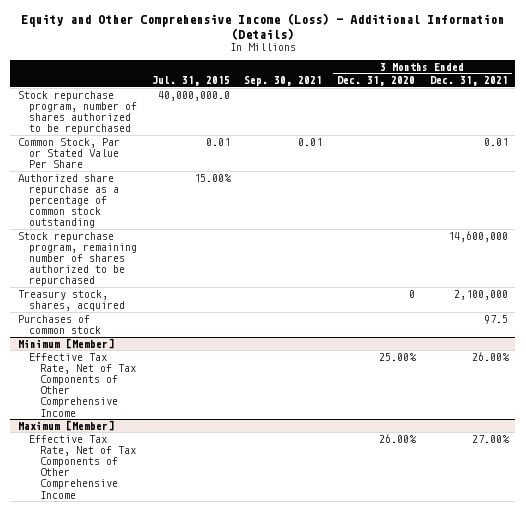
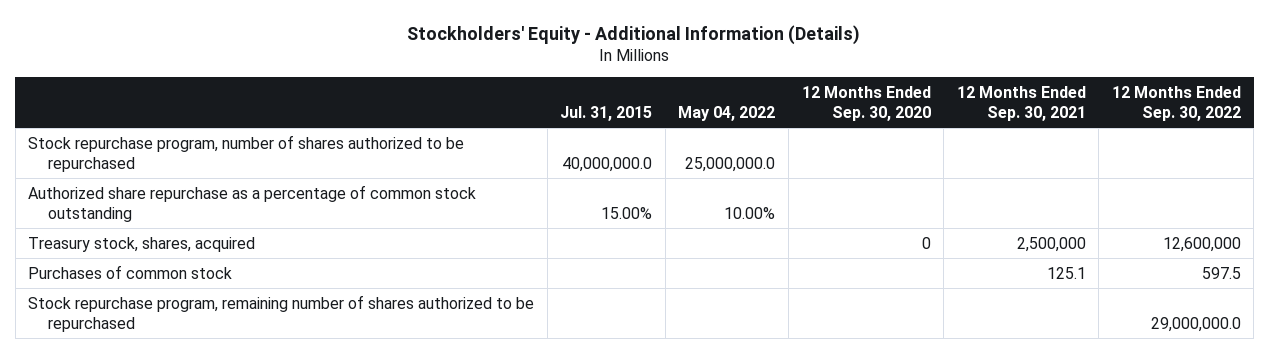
- Equity and Other Comprehensive Income (Loss) - Additional Information (Details)
+ Stockholders' Equity - Additional Information (Details)
- | Jul. 31, 2015 | Sep. 30, 2021 | 3 Months Ended Dec. 31, 2020 | 3 Months Ended Dec. 31, 2021
+ | Jul. 31, 2015 | May 04, 2022 | 12 Months Ended Sep. 30, 2020 | 12 Months Ended Sep. 30, 2021 | 12 Months Ended Sep. 30, 2022
- Common Stock, Par or Stated Value Per Share | 0.01 | 0.01 | | 0.01
- Minimum [Member]
- Effective Tax Rate, Net of Tax Components of Other Comprehensive Income | | | 25.00% | 26.00%
- Maximum [Member]
- Effective Tax Rate, Net of Tax Components of Other Comprehensive Income | | | 26.00% | 27.00%
moved down: Stock repurchase program, remaining number of shares authorized to be repurchased | | | | | 29,000,000.0

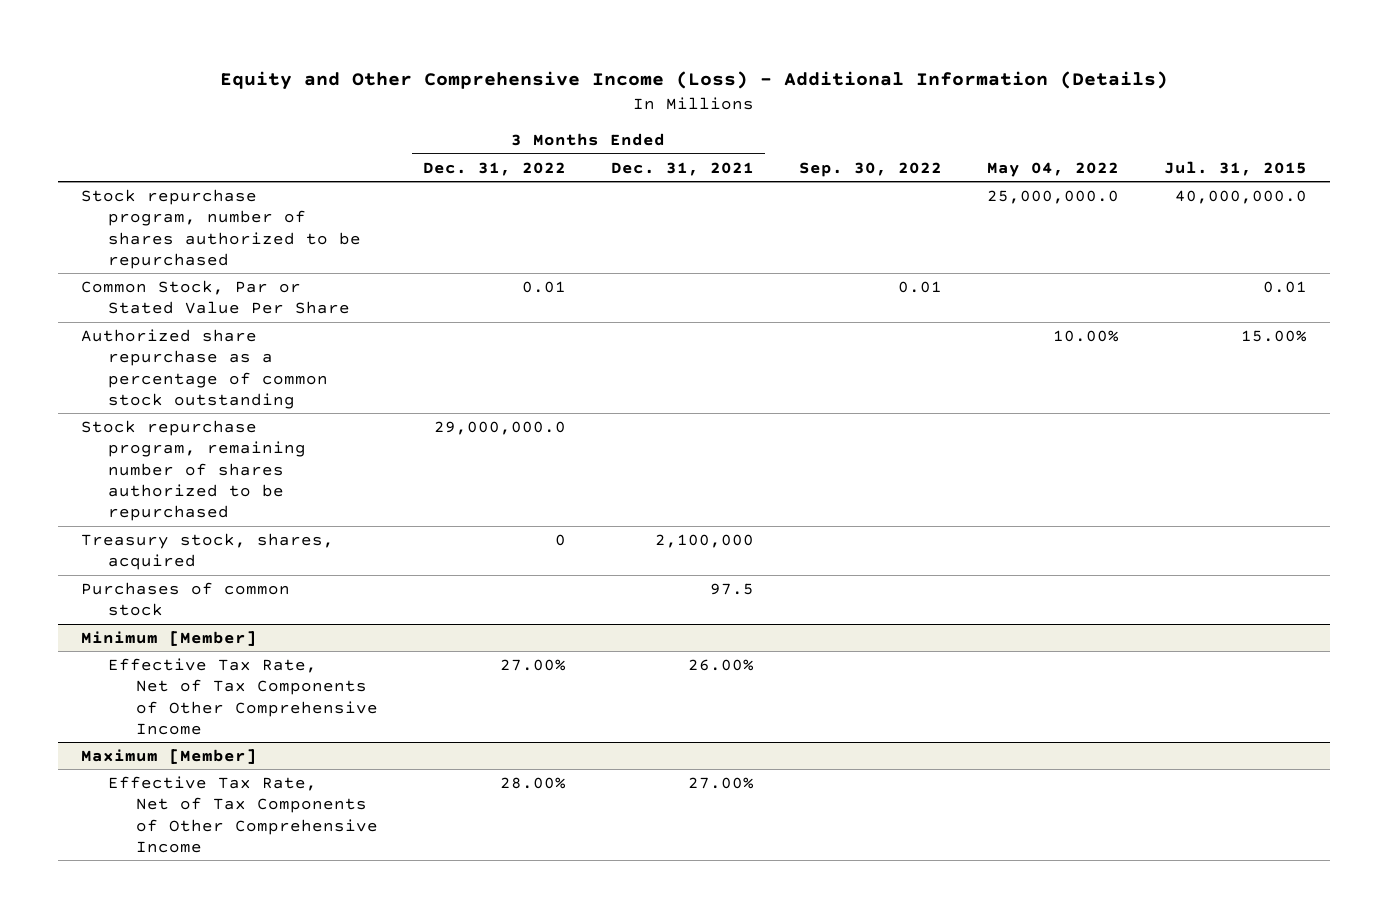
- Stockholders' Equity - Additional Information (Details)
+ Equity and Other Comprehensive Income (Loss) - Additional Information (Details)
- | Jul. 31, 2015 | May 04, 2022 | 12 Months Ended Sep. 30, 2020 | 12 Months Ended Sep. 30, 2021 | 12 Months Ended Sep. 30, 2022
+ | 3 Months Ended Dec. 31, 2022 | 3 Months Ended Dec. 31, 2021 | Sep. 30, 2022 | May 04, 2022 | Jul. 31, 2015
+ Common Stock, Par or Stated Value Per Share | 0.01 | | 0.01 | | 0.01
moved up: Stock repurchase program, remaining number of shares authorized to be repurchased | 29,000,000.0 | | | |
+ Minimum [Member]
+ Effective Tax Rate, Net of Tax Components of Other Comprehensive Income | 27.00% | 26.00% | | |
+ Maximum [Member]
+ Effective Tax Rate, Net of Tax Components of Other Comprehensive Income | 28.00% | 27.00% | | |

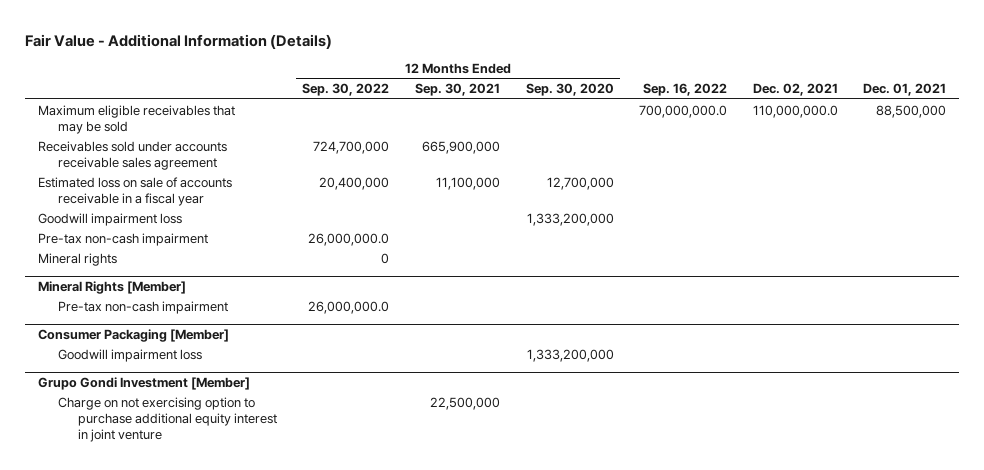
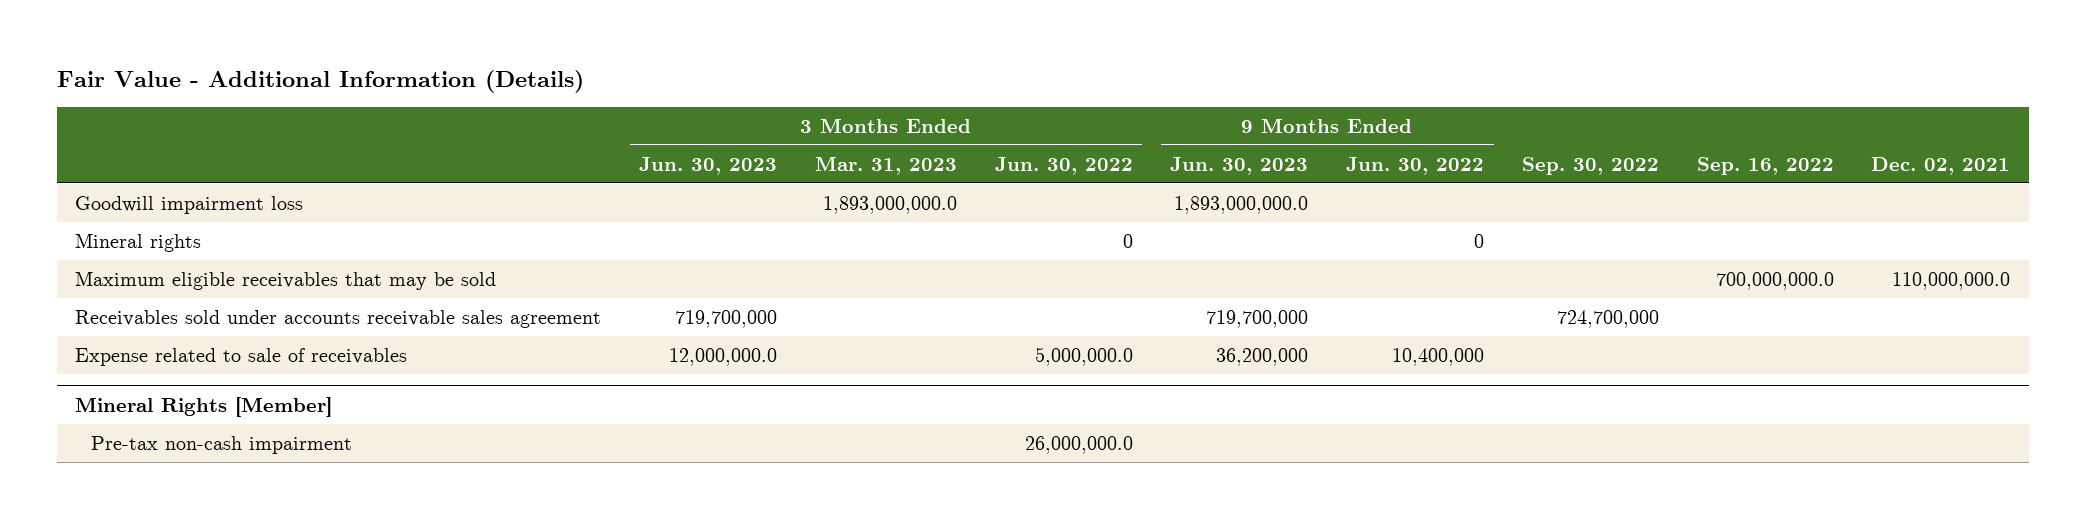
- | 12 Months Ended Sep. 30, 2022 | 12 Months Ended Sep. 30, 2021 | 12 Months Ended Sep. 30, 2020 | Sep. 16, 2022 | Dec. 02, 2021 | Dec. 01, 2021
+ | 3 Months Ended Jun. 30, 2023 | 3 Months Ended Mar. 31, 2023 | 3 Months Ended Jun. 30, 2022 | 9 Months Ended Jun. 30, 2023 | 9 Months Ended Jun. 30, 2022 | Sep. 30, 2022 | Sep. 16, 2022 | Dec. 02, 2021
- Estimated loss on sale of accounts receivable in a fiscal year | 20,400,000 | 11,100,000 | 12,700,000 | | |
- Pre-tax non-cash impairment | 26,000,000.0 | | | | |
moved down: Maximum eligible receivables that may be sold | | | | | | | 700,000,000.0 | 110,000,000.0
moved down: Receivables sold under accounts receivable sales agreement | 719,700,000 | | | 719,700,000 | | 724,700,000 | |
+ Expense related to sale of receivables | 12,000,000.0 | | 5,000,000.0 | 36,200,000 | 10,400,000 | | |
- Consumer Packaging [Member]
- Goodwill impairment loss | | | 1,333,200,000 | | |
- Grupo Gondi Investment [Member]
- Charge on not exercising option to purchase additional equity interest in joint venture | | 22,500,000 | | | |

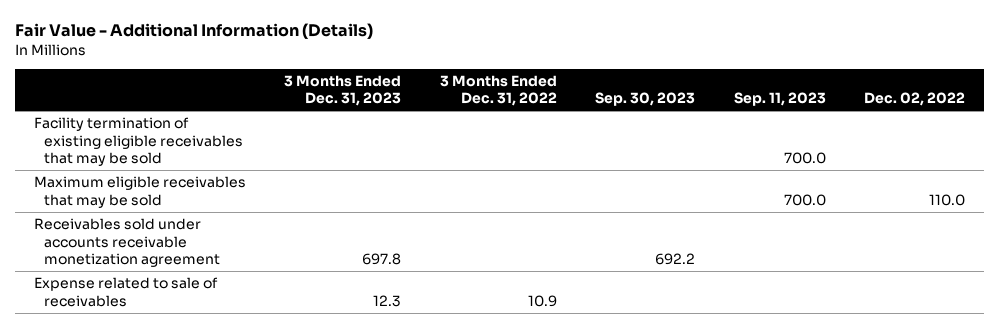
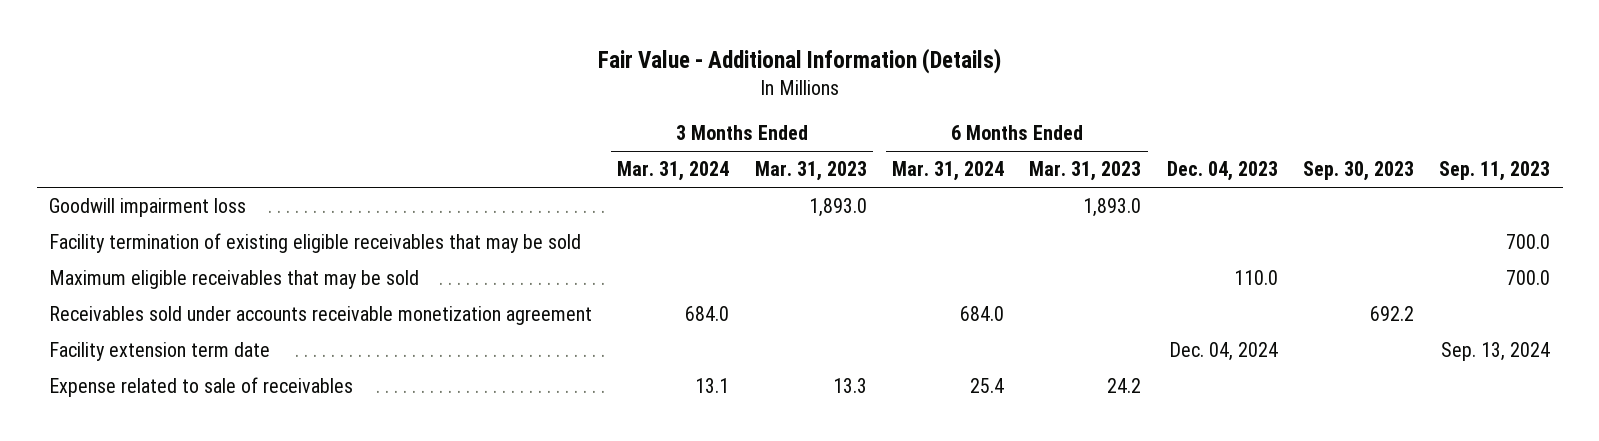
- | 3 Months Ended Dec. 31, 2023 | 3 Months Ended Dec. 31, 2022 | Sep. 30, 2023 | Sep. 11, 2023 | Dec. 02, 2022
+ | 3 Months Ended Mar. 31, 2024 | 3 Months Ended Mar. 31, 2023 | 6 Months Ended Mar. 31, 2024 | 6 Months Ended Mar. 31, 2023 | Dec. 04, 2023 | Sep. 30, 2023 | Sep. 11, 2023
+ Goodwill impairment loss | | 1,893.0 | | 1,893.0 | | |
+ Facility extension term date | | | | | Dec. 04, 2024 | | Sep. 13, 2024

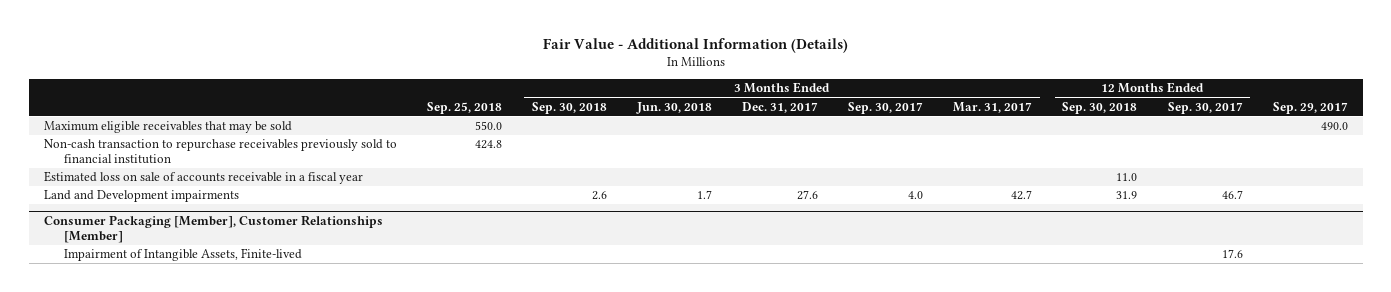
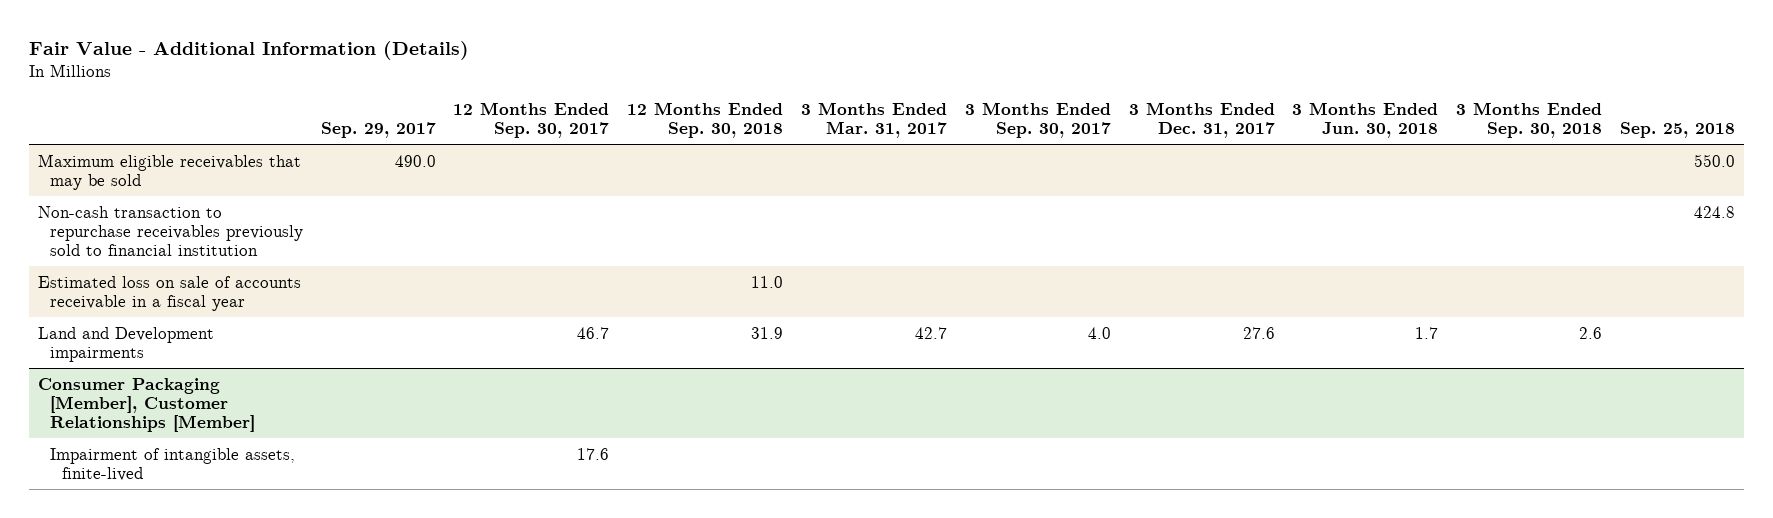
- | Sep. 25, 2018 | 3 Months Ended Sep. 30, 2018 | 3 Months Ended Jun. 30, 2018 | 3 Months Ended Dec. 31, 2017 | 3 Months Ended Sep. 30, 2017 | 3 Months Ended Mar. 31, 2017 | 12 Months Ended Sep. 30, 2018 | 12 Months Ended Sep. 30, 2017 | Sep. 29, 2017
+ | Sep. 29, 2017 | 12 Months Ended Sep. 30, 2017 | 12 Months Ended Sep. 30, 2018 | 3 Months Ended Mar. 31, 2017 | 3 Months Ended Sep. 30, 2017 | 3 Months Ended Dec. 31, 2017 | 3 Months Ended Jun. 30, 2018 | 3 Months Ended Sep. 30, 2018 | Sep. 25, 2018
@ Consumer Packaging [Member], Customer Relationships [Member]
- Impairment of Intangible Assets, Finite-lived | | | | | | | | 17.6 |
+ Impairment of intangible assets, finite-lived | | 17.6 | | | | | | |

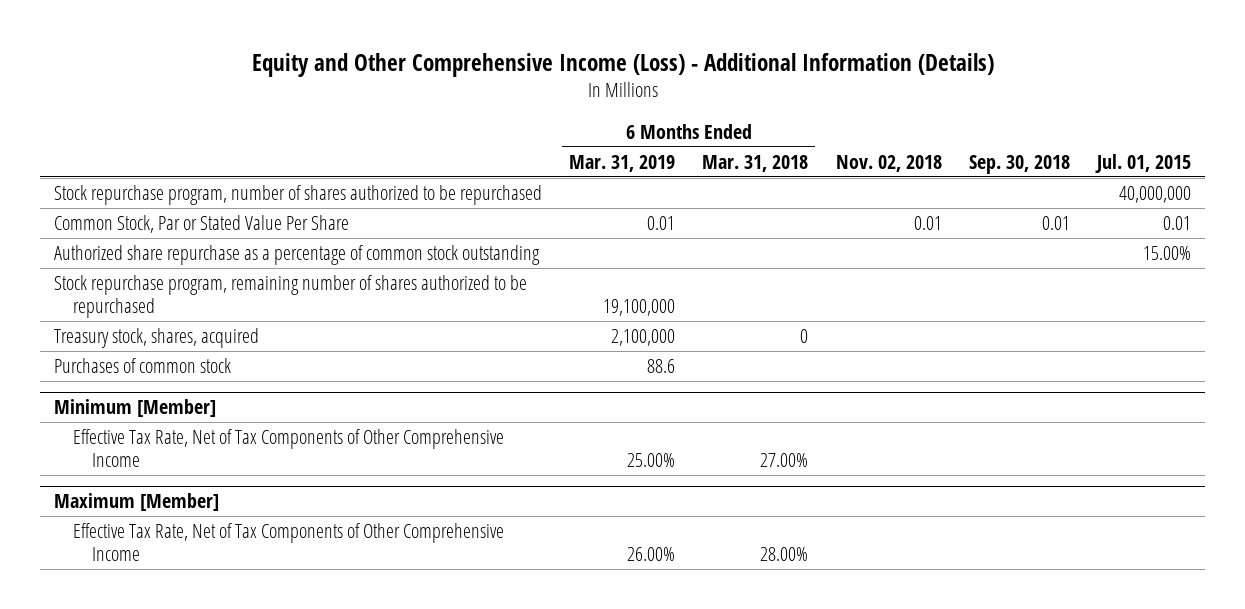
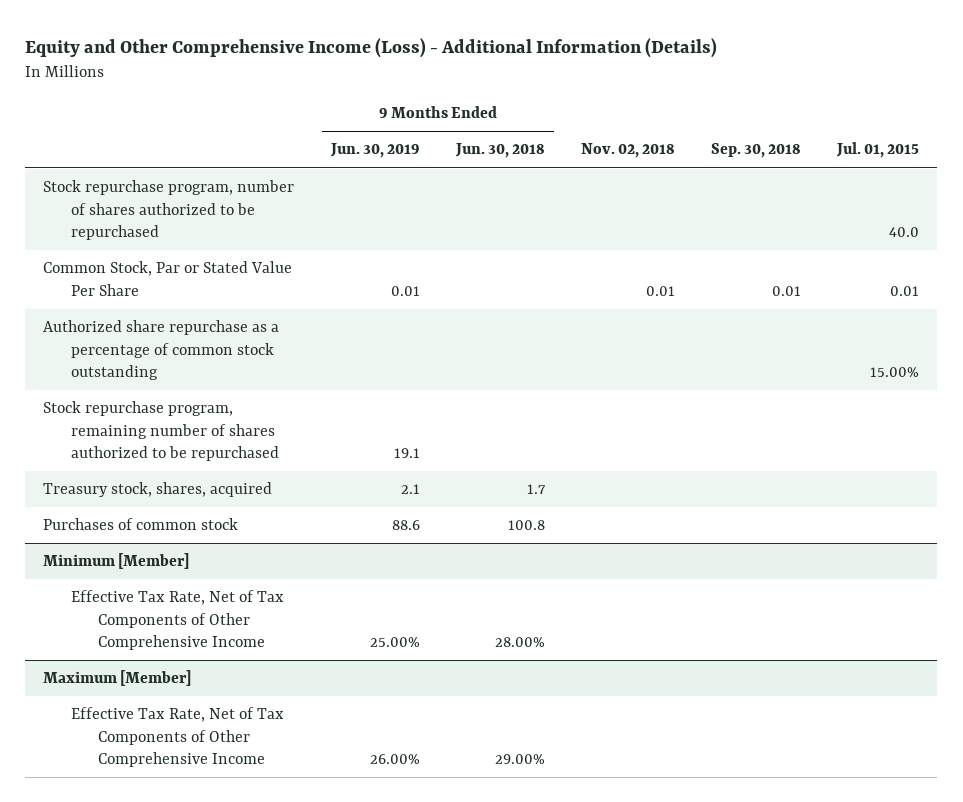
- | 6 Months Ended Mar. 31, 2019 | 6 Months Ended Mar. 31, 2018 | Nov. 02, 2018 | Sep. 30, 2018 | Jul. 01, 2015
+ | 9 Months Ended Jun. 30, 2019 | 9 Months Ended Jun. 30, 2018 | Nov. 02, 2018 | Sep. 30, 2018 | Jul. 01, 2015
- Stock repurchase program, number of shares authorized to be repurchased | | | | | 40,000,000
+ Stock repurchase program, number of shares authorized to be repurchased | | | | | 40.0

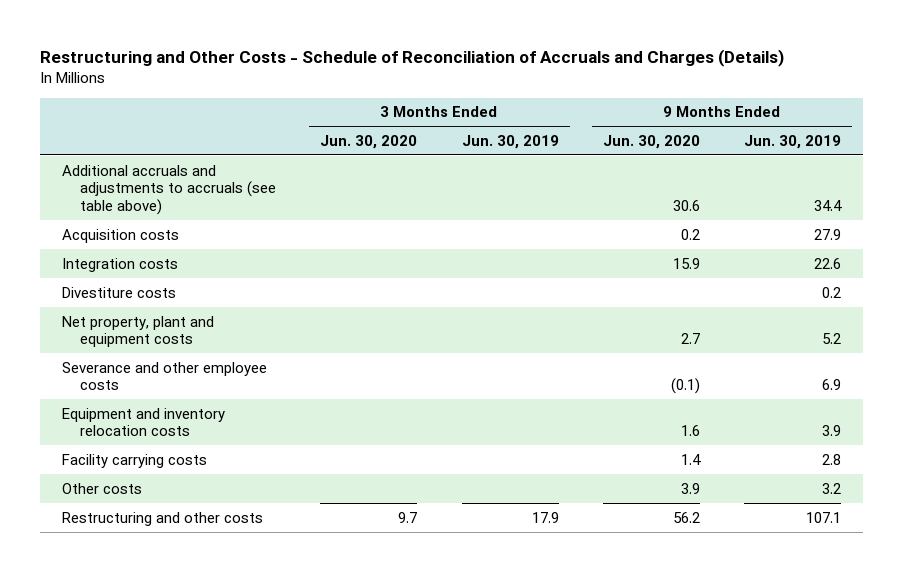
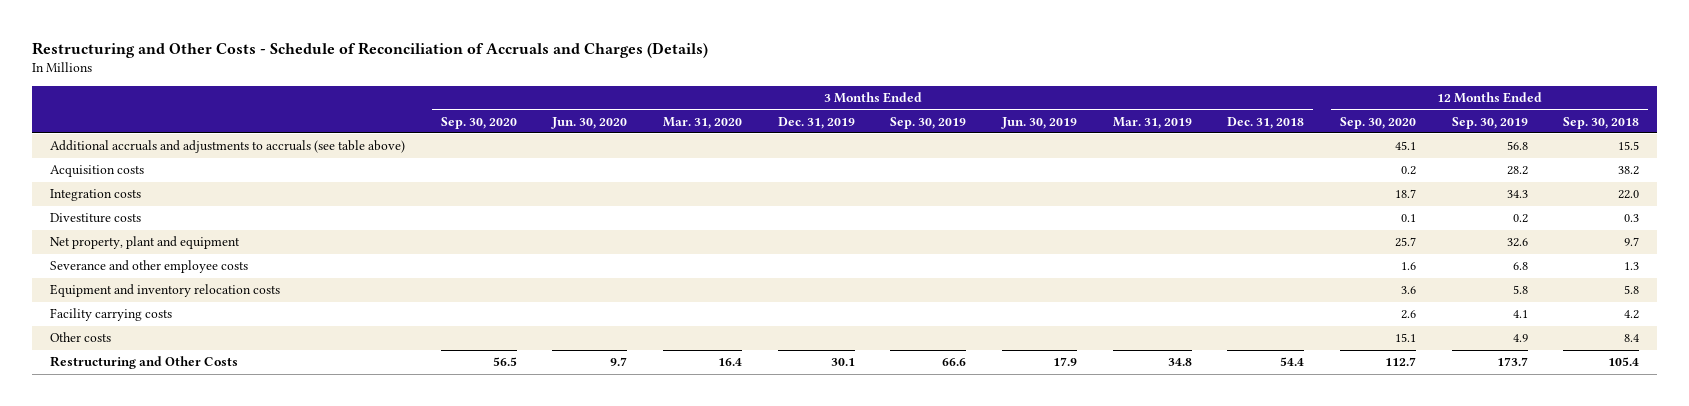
- | 3 Months Ended Jun. 30, 2020 | 3 Months Ended Jun. 30, 2019 | 9 Months Ended Jun. 30, 2020 | 9 Months Ended Jun. 30, 2019
+ | 3 Months Ended Sep. 30, 2020 | 3 Months Ended Jun. 30, 2020 | 3 Months Ended Mar. 31, 2020 | 3 Months Ended Dec. 31, 2019 | 3 Months Ended Sep. 30, 2019 | 3 Months Ended Jun. 30, 2019 | 3 Months Ended Mar. 31, 2019 | 3 Months Ended Dec. 31, 2018 | 12 Months Ended Sep. 30, 2020 | 12 Months Ended Sep. 30, 2019 | 12 Months Ended Sep. 30, 2018
- Net property, plant and equipment costs | | | 2.7 | 5.2
+ Net property, plant and equipment | | | | | | | | | 25.7 | 32.6 | 9.7
- Restructuring and other costs | 9.7 | 17.9 | 56.2 | 107.1
+ Restructuring and Other Costs | 56.5 | 9.7 | 16.4 | 30.1 | 66.6 | 17.9 | 34.8 | 54.4 | 112.7 | 173.7 | 105.4

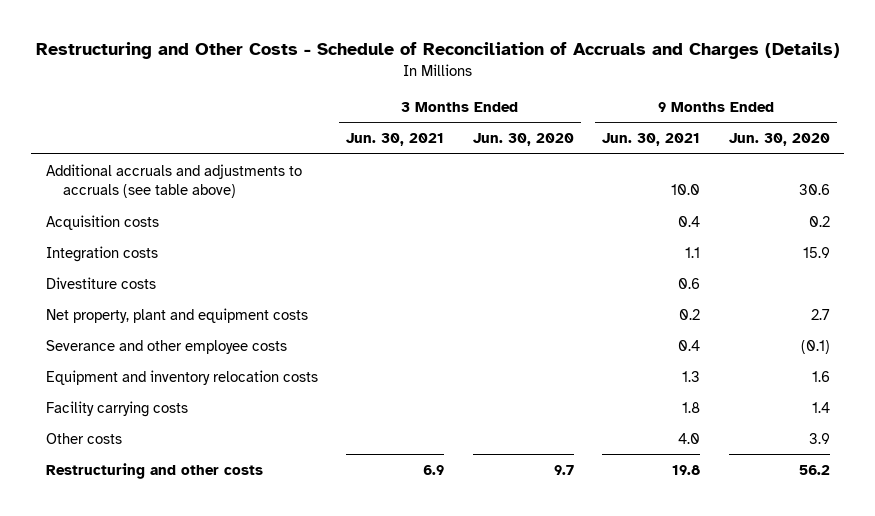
- | 3 Months Ended Sep. 30, 2020 | 3 Months Ended Jun. 30, 2020 | 3 Months Ended Mar. 31, 2020 | 3 Months Ended Dec. 31, 2019 | 3 Months Ended Sep. 30, 2019 | 3 Months Ended Jun. 30, 2019 | 3 Months Ended Mar. 31, 2019 | 3 Months Ended Dec. 31, 2018 | 12 Months Ended Sep. 30, 2020 | 12 Months Ended Sep. 30, 2019 | 12 Months Ended Sep. 30, 2018
+ | 3 Months Ended Jun. 30, 2021 | 3 Months Ended Jun. 30, 2020 | 9 Months Ended Jun. 30, 2021 | 9 Months Ended Jun. 30, 2020
- Net property, plant and equipment | | | | | | | | | 25.7 | 32.6 | 9.7
+ Net property, plant and equipment costs | | | 0.2 | 2.7
- Restructuring and Other Costs | 56.5 | 9.7 | 16.4 | 30.1 | 66.6 | 17.9 | 34.8 | 54.4 | 112.7 | 173.7 | 105.4
+ Restructuring and other costs | 6.9 | 9.7 | 19.8 | 56.2

